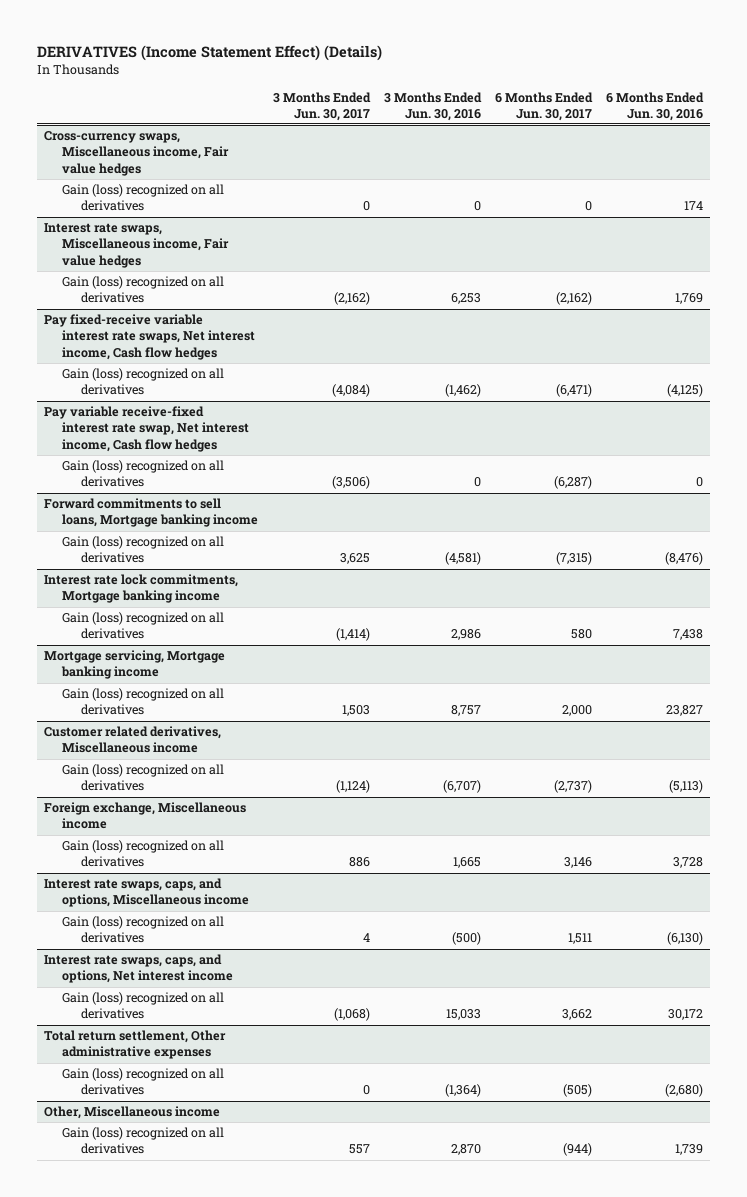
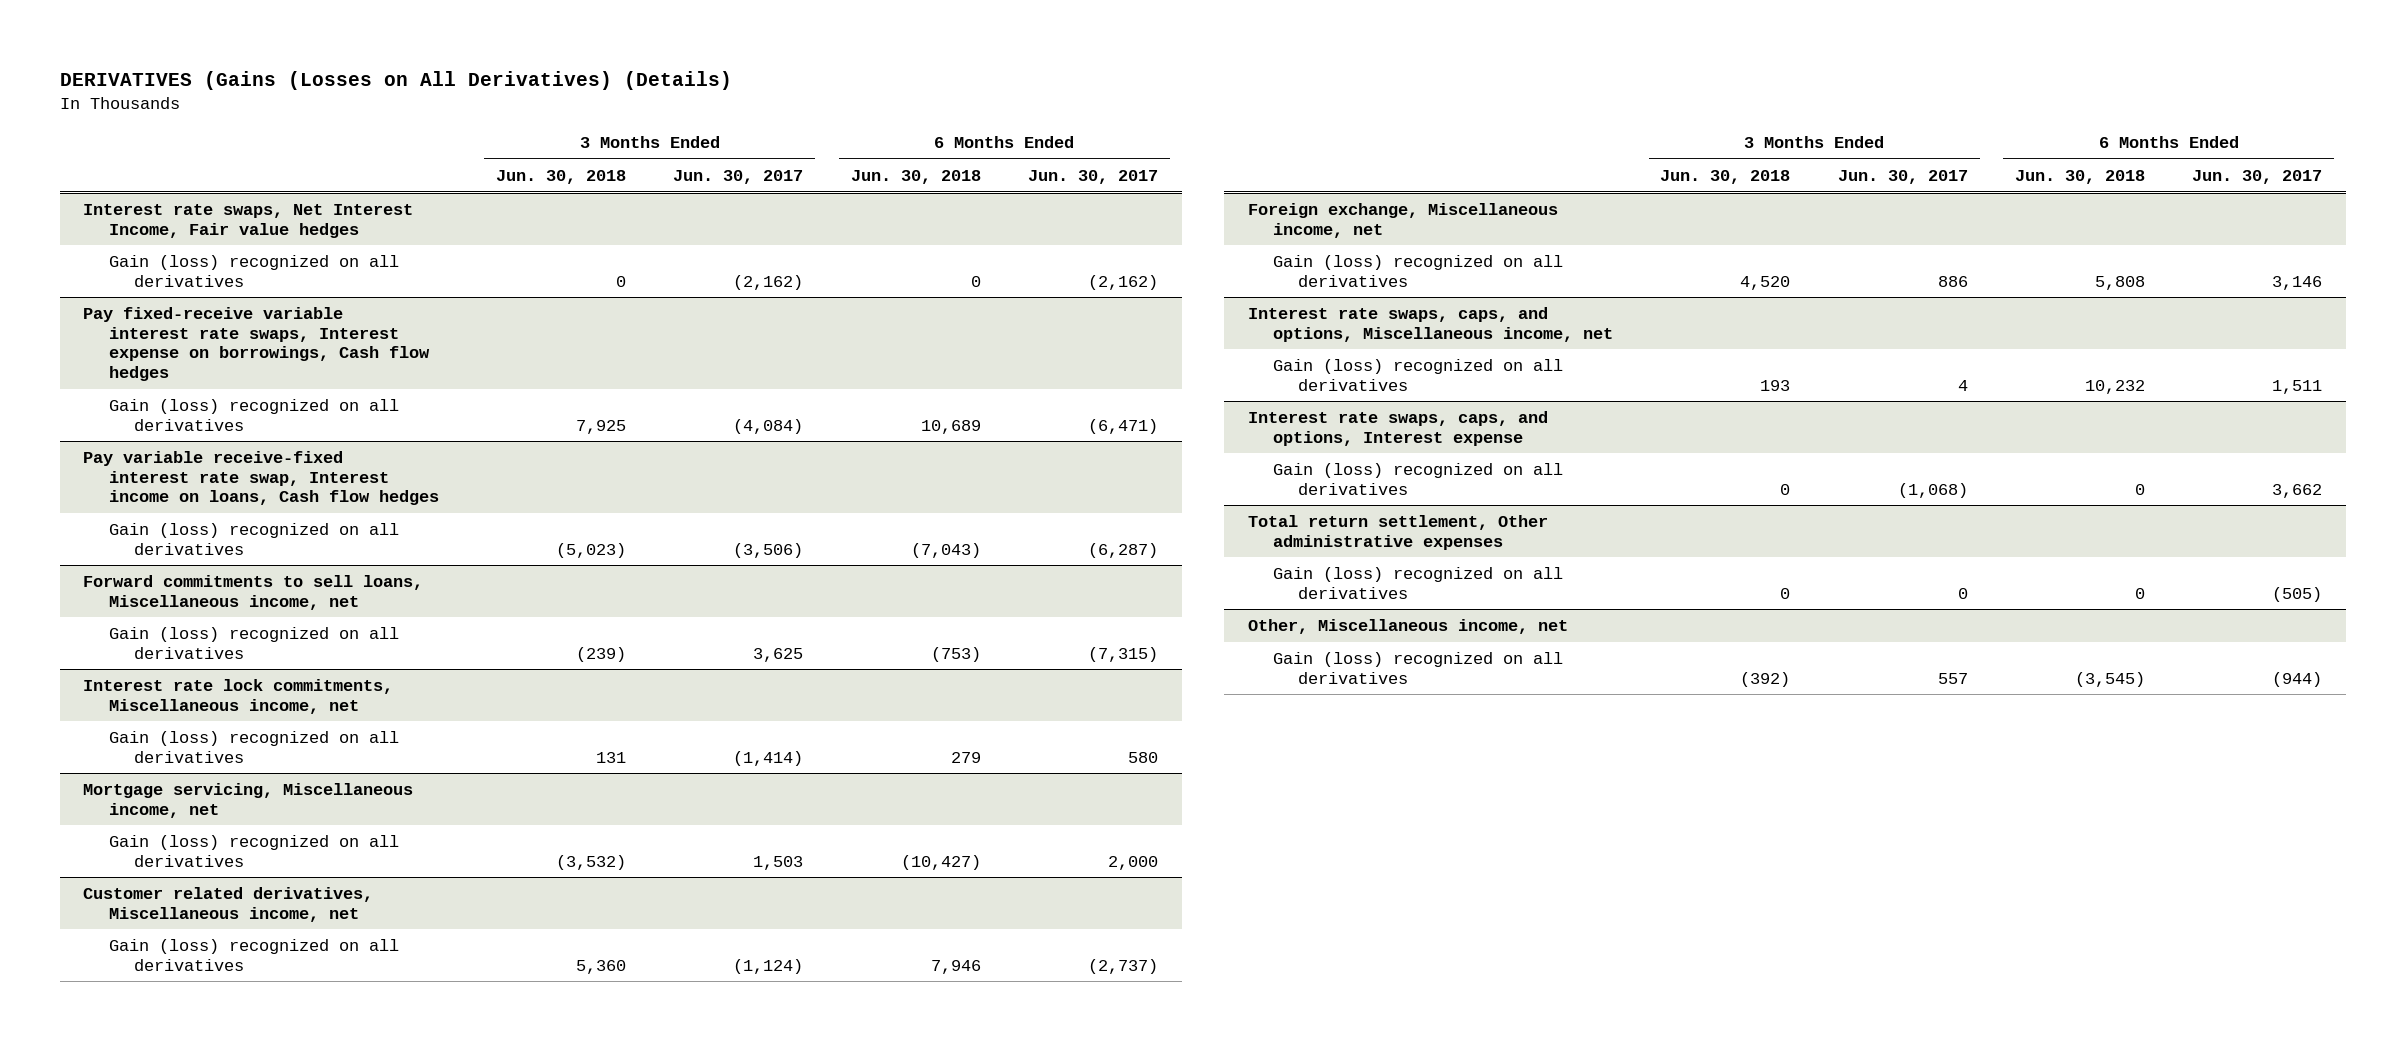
- DERIVATIVES (Income Statement Effect) (Details)
+ DERIVATIVES (Gains (Losses on All Derivatives) (Details)
- | 3 Months Ended Jun. 30, 2017 | 3 Months Ended Jun. 30, 2016 | 6 Months Ended Jun. 30, 2017 | 6 Months Ended Jun. 30, 2016
+ | 3 Months Ended Jun. 30, 2018 | 3 Months Ended Jun. 30, 2017 | 6 Months Ended Jun. 30, 2018 | 6 Months Ended Jun. 30, 2017
- Cross-currency swaps, Miscellaneous income, Fair value hedges
- Gain (loss) recognized on all derivatives | 0 | 0 | 0 | 174
- Interest rate swaps, Miscellaneous income, Fair value hedges
+ Interest rate swaps, Net Interest Income, Fair value hedges
- Pay fixed-receive variable interest rate swaps, Net interest income, Cash flow hedges
+ Pay fixed-receive variable interest rate swaps, Interest expense on borrowings, Cash flow hedges
- Pay variable receive-fixed interest rate swap, Net interest income, Cash flow hedges
+ Pay variable receive-fixed interest rate swap, Interest income on loans, Cash flow hedges
- Forward commitments to sell loans, Mortgage banking income
+ Forward commitments to sell loans, Miscellaneous income, net
- Interest rate lock commitments, Mortgage banking income
+ Interest rate lock commitments, Miscellaneous income, net
- Mortgage servicing, Mortgage banking income
+ Mortgage servicing, Miscellaneous income, net
- Customer related derivatives, Miscellaneous income
+ Customer related derivatives, Miscellaneous income, net
- Foreign exchange, Miscellaneous income
+ Foreign exchange, Miscellaneous income, net
- Interest rate swaps, caps, and options, Miscellaneous income
+ Interest rate swaps, caps, and options, Miscellaneous income, net
- Interest rate swaps, caps, and options, Net interest income
+ Interest rate swaps, caps, and options, Interest expense
- Other, Miscellaneous income
+ Other, Miscellaneous income, net

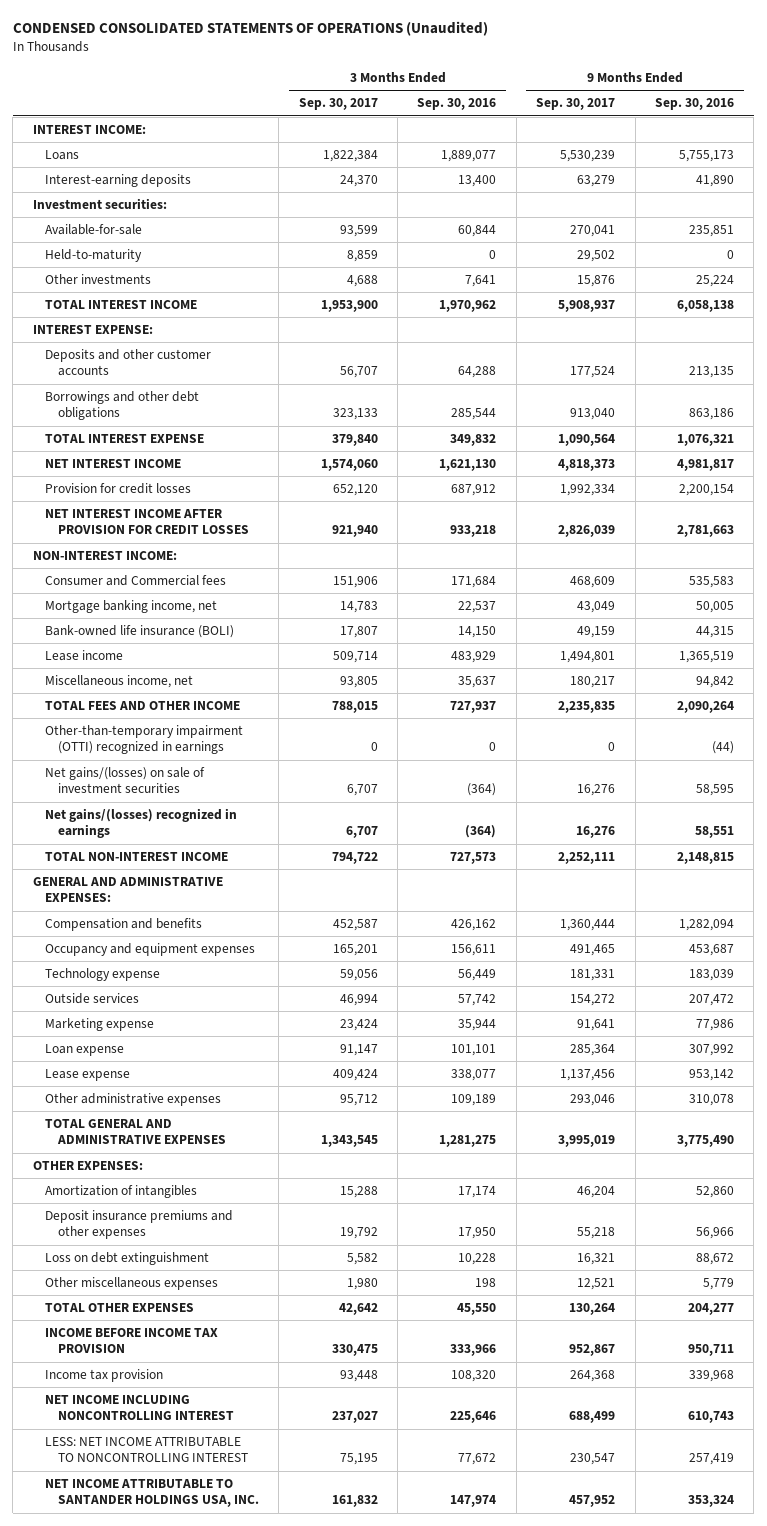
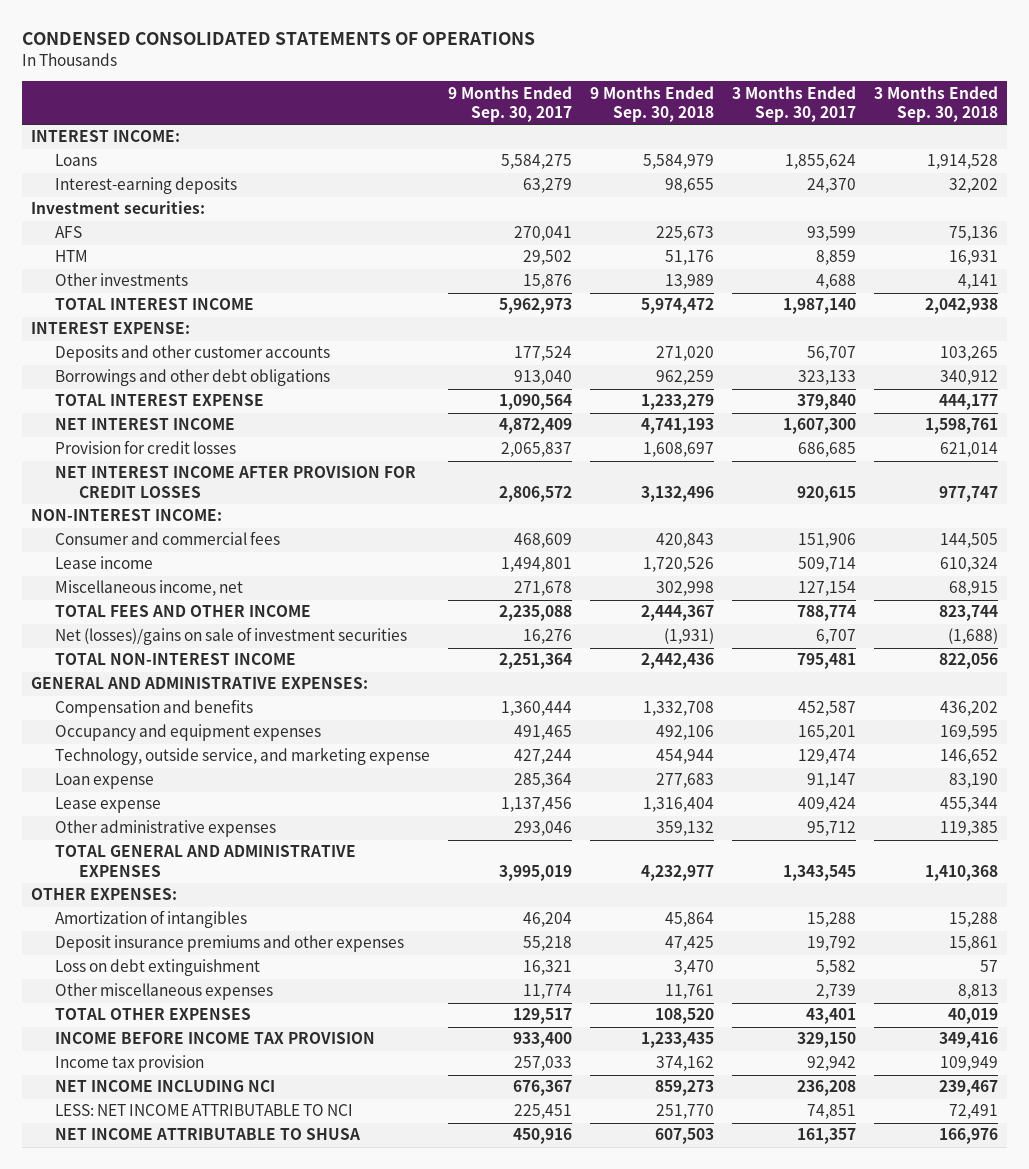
- CONDENSED CONSOLIDATED STATEMENTS OF OPERATIONS (Unaudited)
+ CONDENSED CONSOLIDATED STATEMENTS OF OPERATIONS
- | 3 Months Ended Sep. 30, 2017 | 3 Months Ended Sep. 30, 2016 | 9 Months Ended Sep. 30, 2017 | 9 Months Ended Sep. 30, 2016
+ | 9 Months Ended Sep. 30, 2017 | 9 Months Ended Sep. 30, 2018 | 3 Months Ended Sep. 30, 2017 | 3 Months Ended Sep. 30, 2018
- Loans | 1,822,384 | 1,889,077 | 5,530,239 | 5,755,173
+ Loans | 5,584,275 | 5,584,979 | 1,855,624 | 1,914,528
- Available-for-sale | 93,599 | 60,844 | 270,041 | 235,851
- Held-to-maturity | 8,859 | 0 | 29,502 | 0
+ AFS | 270,041 | 225,673 | 93,599 | 75,136
+ HTM | 29,502 | 51,176 | 8,859 | 16,931
- TOTAL INTEREST INCOME | 1,953,900 | 1,970,962 | 5,908,937 | 6,058,138
+ TOTAL INTEREST INCOME | 5,962,973 | 5,974,472 | 1,987,140 | 2,042,938
- NET INTEREST INCOME | 1,574,060 | 1,621,130 | 4,818,373 | 4,981,817
- Provision for credit losses | 652,120 | 687,912 | 1,992,334 | 2,200,154
- NET INTEREST INCOME AFTER PROVISION FOR CREDIT LOSSES | 921,940 | 933,218 | 2,826,039 | 2,781,663
+ NET INTEREST INCOME | 4,872,409 | 4,741,193 | 1,607,300 | 1,598,761
+ Provision for credit losses | 2,065,837 | 1,608,697 | 686,685 | 621,014
+ NET INTEREST INCOME AFTER PROVISION FOR CREDIT LOSSES | 2,806,572 | 3,132,496 | 920,615 | 977,747
- Consumer and Commercial fees | 151,906 | 171,684 | 468,609 | 535,583
- Mortgage banking income, net | 14,783 | 22,537 | 43,049 | 50,005
- Bank-owned life insurance (BOLI) | 17,807 | 14,150 | 49,159 | 44,315
+ Consumer and commercial fees | 468,609 | 420,843 | 151,906 | 144,505
- Miscellaneous income, net | 93,805 | 35,637 | 180,217 | 94,842
- TOTAL FEES AND OTHER INCOME | 788,015 | 727,937 | 2,235,835 | 2,090,264
- Other-than-temporary impairment (OTTI) recognized in earnings | 0 | 0 | 0 | (44)
- Net gains/(losses) on sale of investment securities | 6,707 | (364) | 16,276 | 58,595
- Net gains/(losses) recognized in earnings | 6,707 | (364) | 16,276 | 58,551
- TOTAL NON-INTEREST INCOME | 794,722 | 727,573 | 2,252,111 | 2,148,815
+ Miscellaneous income, net | 271,678 | 302,998 | 127,154 | 68,915
+ TOTAL FEES AND OTHER INCOME | 2,235,088 | 2,444,367 | 788,774 | 823,744
+ Net (losses)/gains on sale of investment securities | 16,276 | (1,931) | 6,707 | (1,688)
+ TOTAL NON-INTEREST INCOME | 2,251,364 | 2,442,436 | 795,481 | 822,056
- Technology expense | 59,056 | 56,449 | 181,331 | 183,039
- Outside services | 46,994 | 57,742 | 154,272 | 207,472
- Marketing expense | 23,424 | 35,944 | 91,641 | 77,986
+ Technology, outside service, and marketing expense | 427,244 | 454,944 | 129,474 | 146,652
- Other miscellaneous expenses | 1,980 | 198 | 12,521 | 5,779
- TOTAL OTHER EXPENSES | 42,642 | 45,550 | 130,264 | 204,277
- INCOME BEFORE INCOME TAX PROVISION | 330,475 | 333,966 | 952,867 | 950,711
- Income tax provision | 93,448 | 108,320 | 264,368 | 339,968
- NET INCOME INCLUDING NONCONTROLLING INTEREST | 237,027 | 225,646 | 688,499 | 610,743
- LESS: NET INCOME ATTRIBUTABLE TO NONCONTROLLING INTEREST | 75,195 | 77,672 | 230,547 | 257,419
- NET INCOME ATTRIBUTABLE TO SANTANDER HOLDINGS USA, INC. | 161,832 | 147,974 | 457,952 | 353,324
+ Other miscellaneous expenses | 11,774 | 11,761 | 2,739 | 8,813
+ TOTAL OTHER EXPENSES | 129,517 | 108,520 | 43,401 | 40,019
+ INCOME BEFORE INCOME TAX PROVISION | 933,400 | 1,233,435 | 329,150 | 349,416
+ Income tax provision | 257,033 | 374,162 | 92,942 | 109,949
+ NET INCOME INCLUDING NCI | 676,367 | 859,273 | 236,208 | 239,467
+ LESS: NET INCOME ATTRIBUTABLE TO NCI | 225,451 | 251,770 | 74,851 | 72,491
+ NET INCOME ATTRIBUTABLE TO SHUSA | 450,916 | 607,503 | 161,357 | 166,976

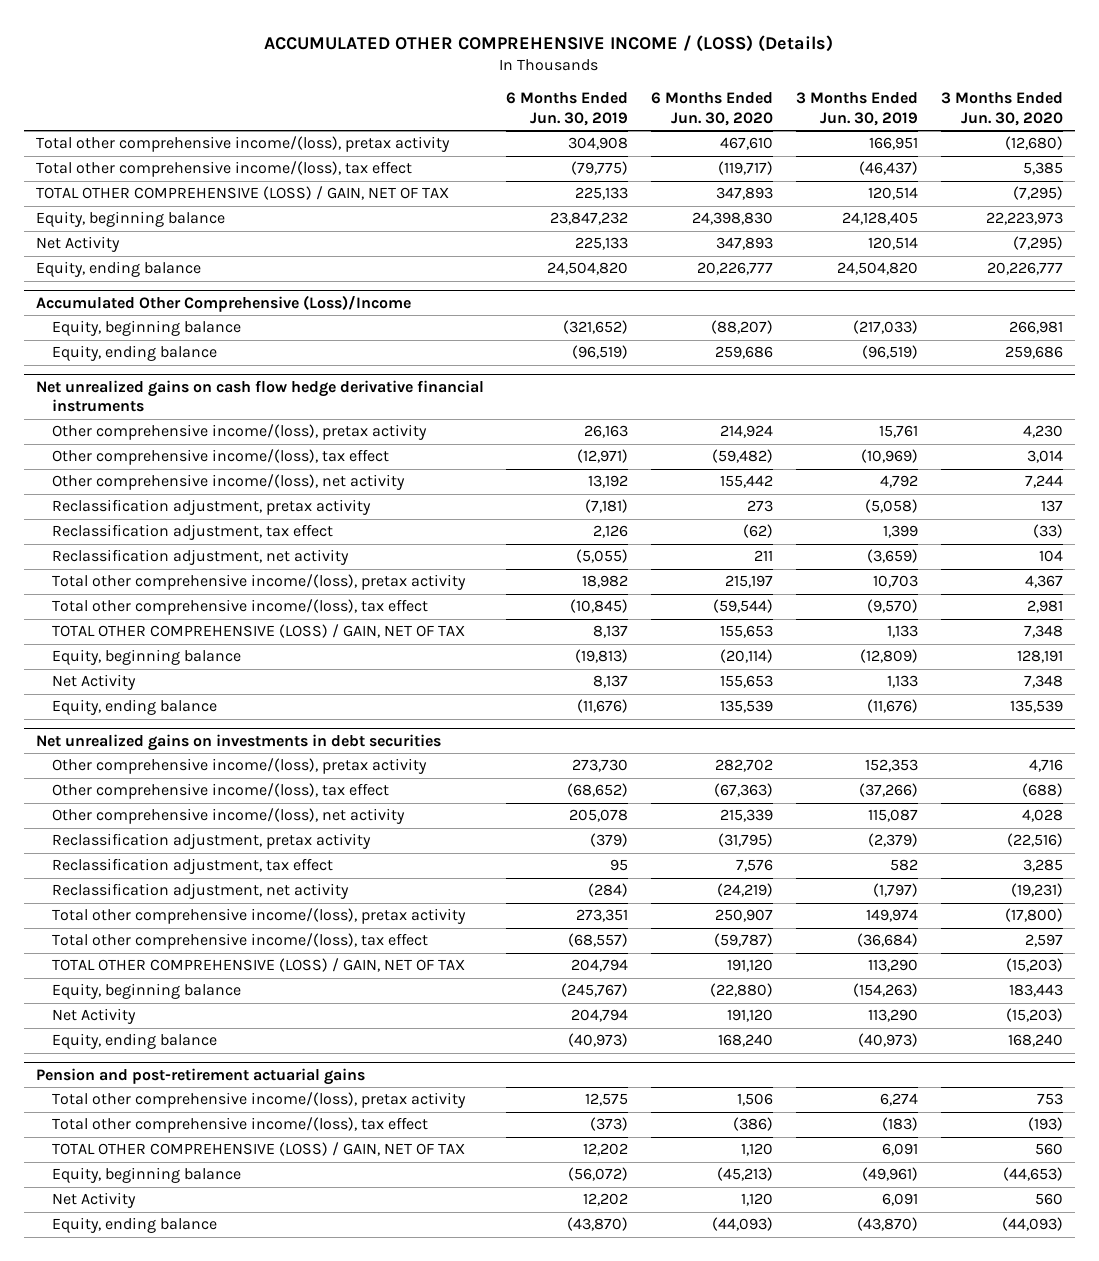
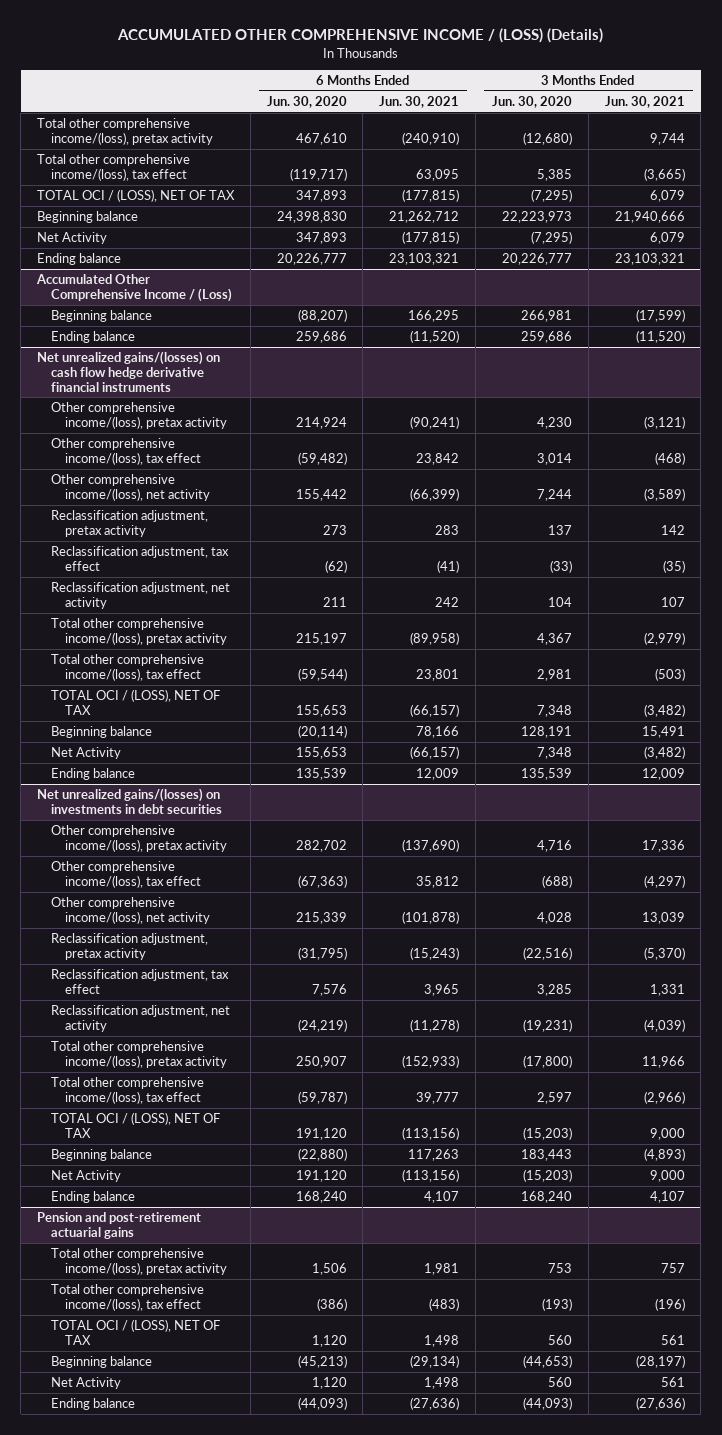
- | 6 Months Ended Jun. 30, 2019 | 6 Months Ended Jun. 30, 2020 | 3 Months Ended Jun. 30, 2019 | 3 Months Ended Jun. 30, 2020
+ | 6 Months Ended Jun. 30, 2020 | 6 Months Ended Jun. 30, 2021 | 3 Months Ended Jun. 30, 2020 | 3 Months Ended Jun. 30, 2021
- TOTAL OTHER COMPREHENSIVE (LOSS) / GAIN, NET OF TAX | 225,133 | 347,893 | 120,514 | (7,295)
- Equity, beginning balance | 23,847,232 | 24,398,830 | 24,128,405 | 22,223,973
+ TOTAL OCI / (LOSS), NET OF TAX | 347,893 | (177,815) | (7,295) | 6,079
+ Beginning balance | 24,398,830 | 21,262,712 | 22,223,973 | 21,940,666
- Equity, ending balance | 24,504,820 | 20,226,777 | 24,504,820 | 20,226,777
- Accumulated Other Comprehensive (Loss)/Income
- Equity, beginning balance | (321,652) | (88,207) | (217,033) | 266,981
- Equity, ending balance | (96,519) | 259,686 | (96,519) | 259,686
- Net unrealized gains on cash flow hedge derivative financial instruments
+ Ending balance | 20,226,777 | 23,103,321 | 20,226,777 | 23,103,321
+ Accumulated Other Comprehensive Income / (Loss)
+ Beginning balance | (88,207) | 166,295 | 266,981 | (17,599)
+ Ending balance | 259,686 | (11,520) | 259,686 | (11,520)
+ Net unrealized gains/(losses) on cash flow hedge derivative financial instruments
- TOTAL OTHER COMPREHENSIVE (LOSS) / GAIN, NET OF TAX | 8,137 | 155,653 | 1,133 | 7,348
- Equity, beginning balance | (19,813) | (20,114) | (12,809) | 128,191
+ TOTAL OCI / (LOSS), NET OF TAX | 155,653 | (66,157) | 7,348 | (3,482)
+ Beginning balance | (20,114) | 78,166 | 128,191 | 15,491
- Equity, ending balance | (11,676) | 135,539 | (11,676) | 135,539
- Net unrealized gains on investments in debt securities
+ Ending balance | 135,539 | 12,009 | 135,539 | 12,009
+ Net unrealized gains/(losses) on investments in debt securities
- TOTAL OTHER COMPREHENSIVE (LOSS) / GAIN, NET OF TAX | 204,794 | 191,120 | 113,290 | (15,203)
- Equity, beginning balance | (245,767) | (22,880) | (154,263) | 183,443
+ TOTAL OCI / (LOSS), NET OF TAX | 191,120 | (113,156) | (15,203) | 9,000
+ Beginning balance | (22,880) | 117,263 | 183,443 | (4,893)
- Equity, ending balance | (40,973) | 168,240 | (40,973) | 168,240
+ Ending balance | 168,240 | 4,107 | 168,240 | 4,107
@ Pension and post-retirement actuarial gains
- TOTAL OTHER COMPREHENSIVE (LOSS) / GAIN, NET OF TAX | 12,202 | 1,120 | 6,091 | 560
- Equity, beginning balance | (56,072) | (45,213) | (49,961) | (44,653)
+ TOTAL OCI / (LOSS), NET OF TAX | 1,120 | 1,498 | 560 | 561
+ Beginning balance | (45,213) | (29,134) | (44,653) | (28,197)
- Equity, ending balance | (43,870) | (44,093) | (43,870) | (44,093)
+ Ending balance | (44,093) | (27,636) | (44,093) | (27,636)

